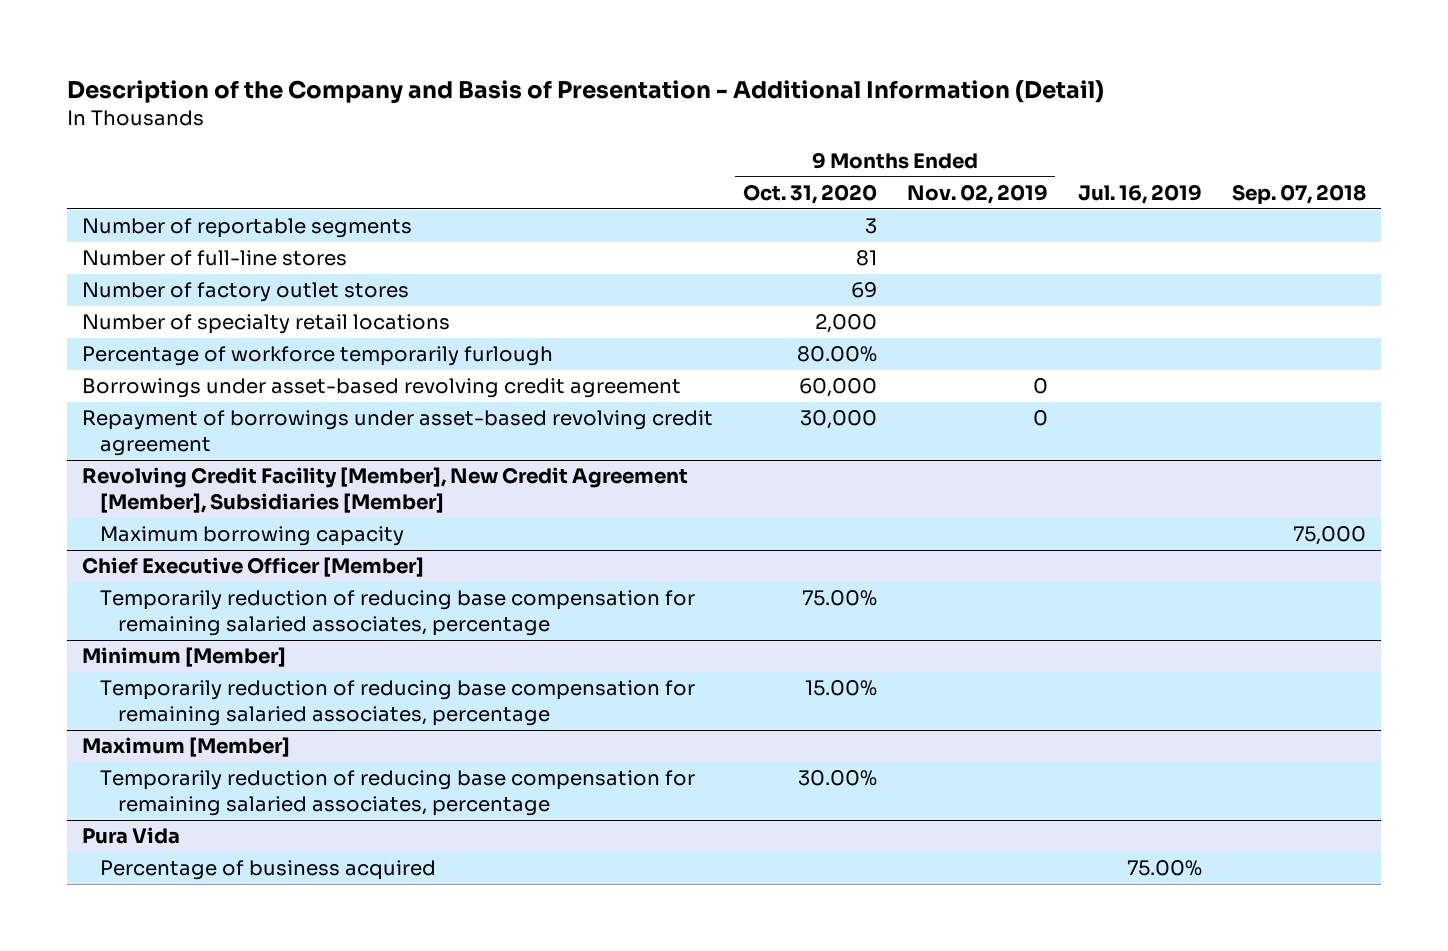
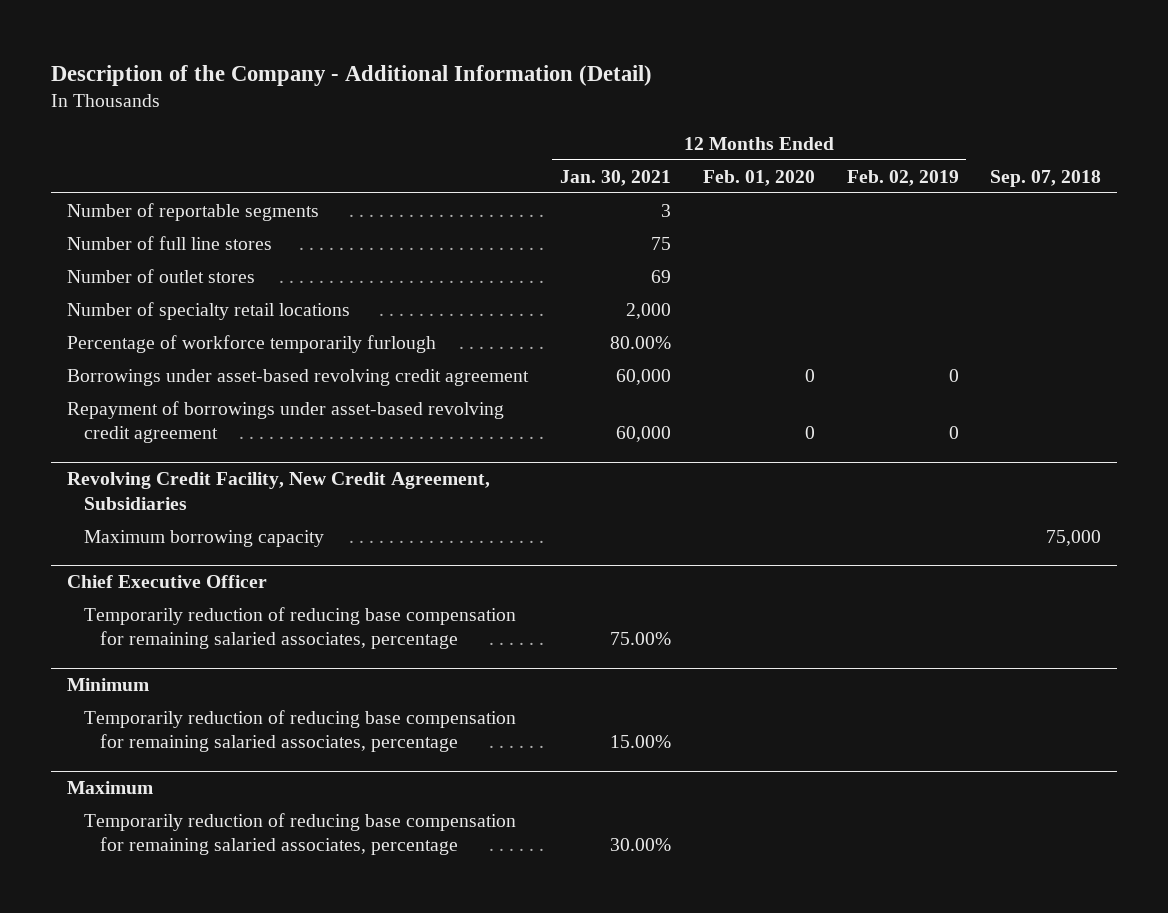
- Description of the Company and Basis of Presentation - Additional Information (Detail)
+ Description of the Company - Additional Information (Detail)
- | 9 Months Ended Oct. 31, 2020 | 9 Months Ended Nov. 02, 2019 | Jul. 16, 2019 | Sep. 07, 2018
+ | 12 Months Ended Jan. 30, 2021 | 12 Months Ended Feb. 01, 2020 | 12 Months Ended Feb. 02, 2019 | Sep. 07, 2018
- Number of full-line stores | 81 | | |
- Number of factory outlet stores | 69 | | |
+ Number of full line stores | 75 | | |
+ Number of outlet stores | 69 | | |
- Revolving Credit Facility [Member], New Credit Agreement [Member], Subsidiaries [Member]
+ Revolving Credit Facility, New Credit Agreement, Subsidiaries
- Chief Executive Officer [Member]
+ Chief Executive Officer
- Minimum [Member]
+ Minimum
- Maximum [Member]
+ Maximum
- Pura Vida
- Percentage of business acquired | | | 75.00% |

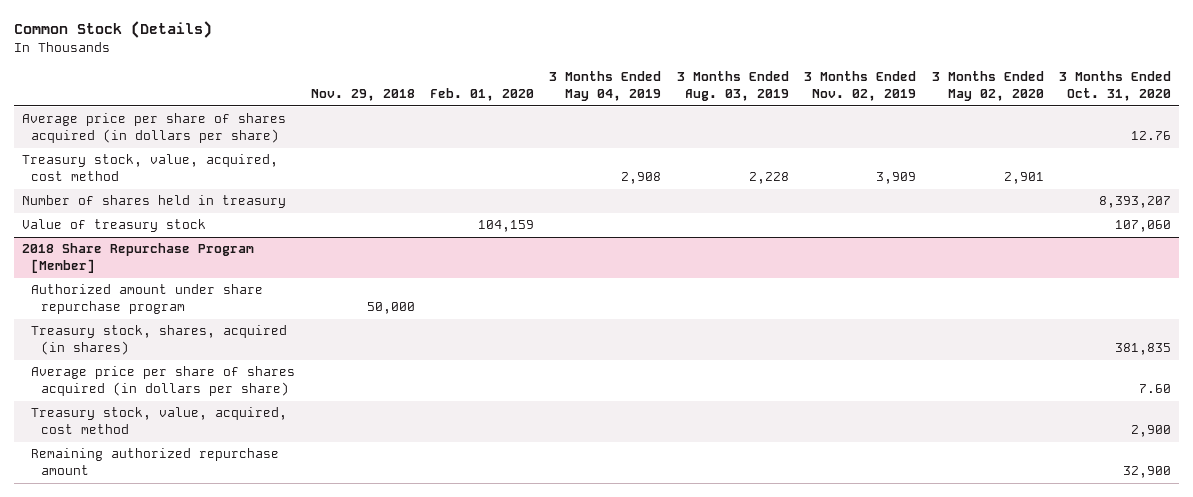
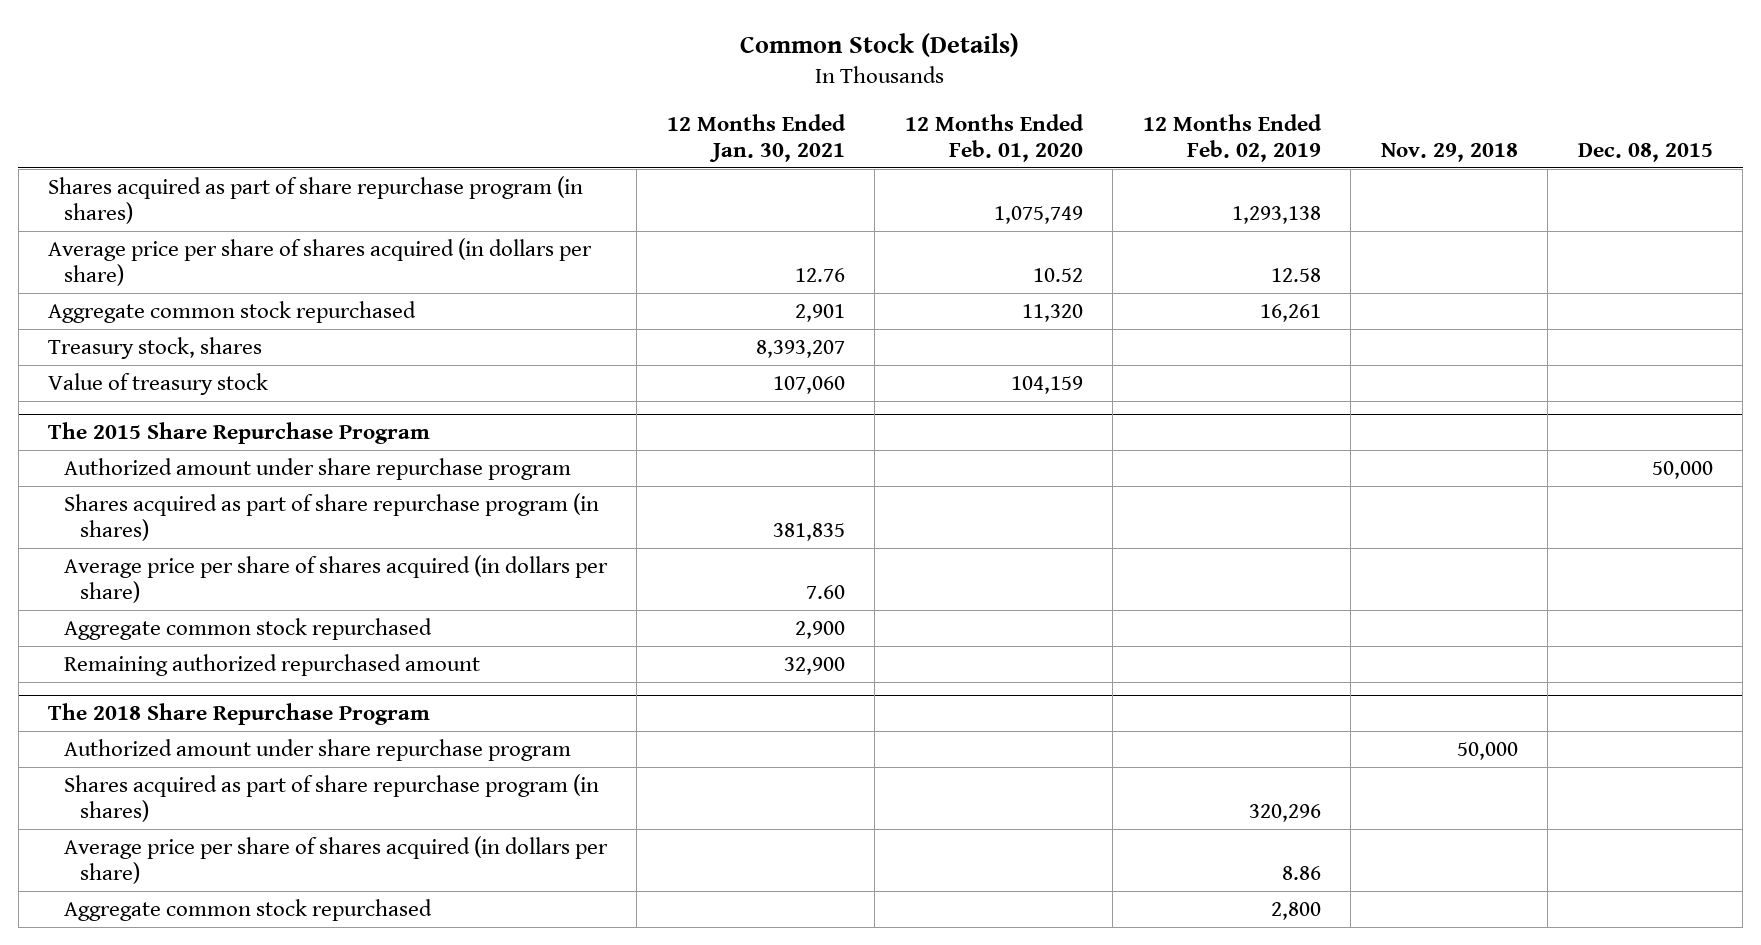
- | Nov. 29, 2018 | Feb. 01, 2020 | 3 Months Ended May 04, 2019 | 3 Months Ended Aug. 03, 2019 | 3 Months Ended Nov. 02, 2019 | 3 Months Ended May 02, 2020 | 3 Months Ended Oct. 31, 2020
+ | 12 Months Ended Jan. 30, 2021 | 12 Months Ended Feb. 01, 2020 | 12 Months Ended Feb. 02, 2019 | Nov. 29, 2018 | Dec. 08, 2015
+ Shares acquired as part of share repurchase program (in shares) | | 1,075,749 | 1,293,138 | |
- Treasury stock, value, acquired, cost method | | | 2,908 | 2,228 | 3,909 | 2,901 |
- Number of shares held in treasury | | | | | | | 8,393,207
+ Aggregate common stock repurchased | 2,901 | 11,320 | 16,261 | |
+ Treasury stock, shares | 8,393,207 | | | |
- 2018 Share Repurchase Program [Member]
+ The 2015 Share Repurchase Program
+ Authorized amount under share repurchase program | | | | | 50,000
+ Shares acquired as part of share repurchase program (in shares) | 381,835 | | | |
+ Average price per share of shares acquired (in dollars per share) | 7.60 | | | |
+ Aggregate common stock repurchased | 2,900 | | | |
+ Remaining authorized repurchased amount | 32,900 | | | |
+ The 2018 Share Repurchase Program
- Treasury stock, shares, acquired (in shares) | | | | | | | 381,835
+ Shares acquired as part of share repurchase program (in shares) | | | 320,296 | |
- Treasury stock, value, acquired, cost method | | | | | | | 2,900
- Remaining authorized repurchase amount | | | | | | | 32,900
+ Aggregate common stock repurchased | | | 2,800 | |

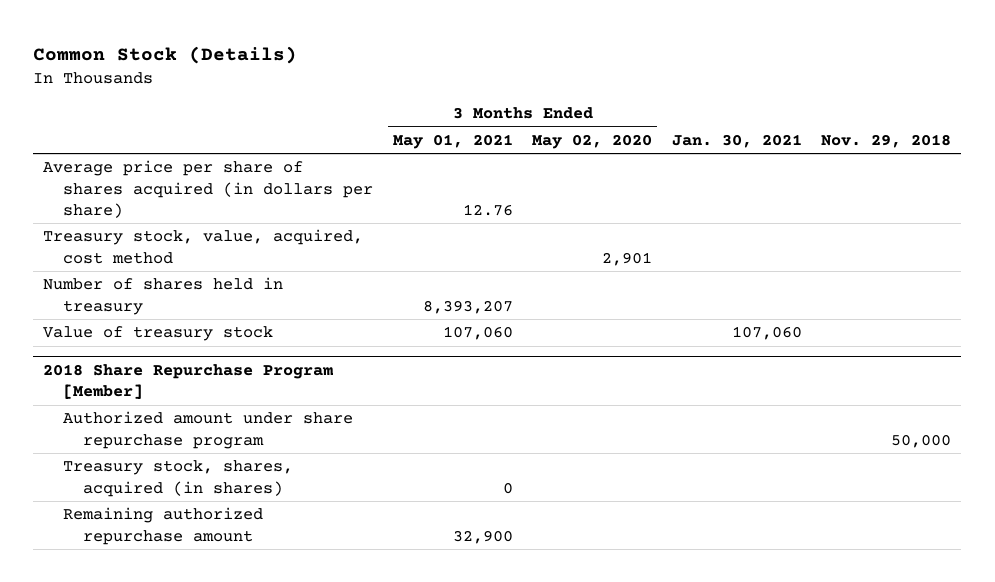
- | 12 Months Ended Jan. 30, 2021 | 12 Months Ended Feb. 01, 2020 | 12 Months Ended Feb. 02, 2019 | Nov. 29, 2018 | Dec. 08, 2015
+ | 3 Months Ended May 01, 2021 | 3 Months Ended May 02, 2020 | Jan. 30, 2021 | Nov. 29, 2018
- Shares acquired as part of share repurchase program (in shares) | | 1,075,749 | 1,293,138 | |
- Aggregate common stock repurchased | 2,901 | 11,320 | 16,261 | |
- Treasury stock, shares | 8,393,207 | | | |
+ Treasury stock, value, acquired, cost method | | 2,901 | |
+ Number of shares held in treasury | 8,393,207 | | |
- The 2015 Share Repurchase Program
- Authorized amount under share repurchase program | | | | | 50,000
- Shares acquired as part of share repurchase program (in shares) | 381,835 | | | |
- Average price per share of shares acquired (in dollars per share) | 7.60 | | | |
- Aggregate common stock repurchased | 2,900 | | | |
- Remaining authorized repurchased amount | 32,900 | | | |
- The 2018 Share Repurchase Program
+ 2018 Share Repurchase Program [Member]
- Shares acquired as part of share repurchase program (in shares) | | | 320,296 | |
- Average price per share of shares acquired (in dollars per share) | | | 8.86 | |
- Aggregate common stock repurchased | | | 2,800 | |
+ Treasury stock, shares, acquired (in shares) | 0 | | |
+ Remaining authorized repurchase amount | 32,900 | | |

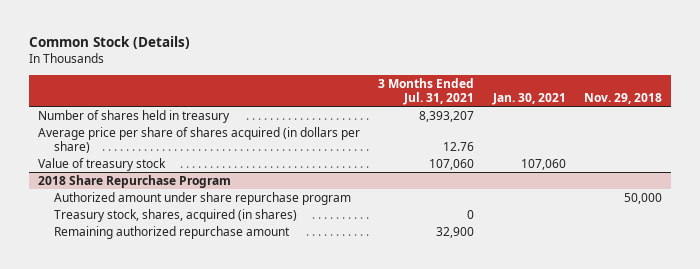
- | 3 Months Ended May 01, 2021 | 3 Months Ended May 02, 2020 | Jan. 30, 2021 | Nov. 29, 2018
+ | 3 Months Ended Jul. 31, 2021 | Jan. 30, 2021 | Nov. 29, 2018
- Treasury stock, value, acquired, cost method | | 2,901 | |
moved down: Average price per share of shares acquired (in dollars per share) | 12.76 | |
- 2018 Share Repurchase Program [Member]
+ 2018 Share Repurchase Program

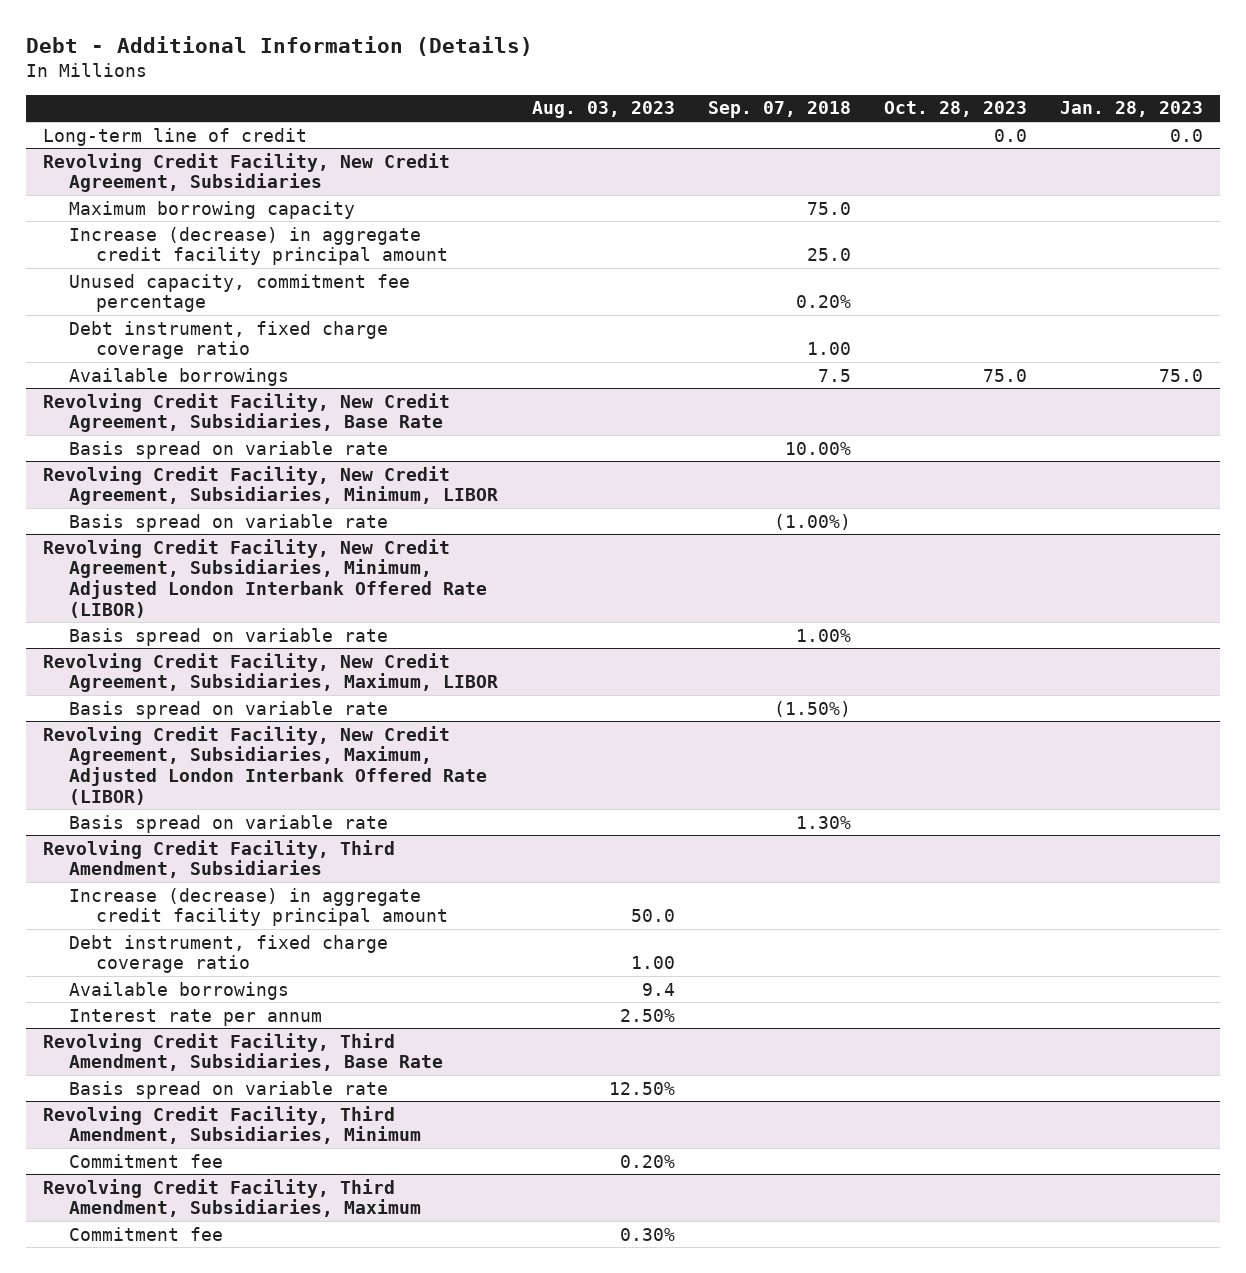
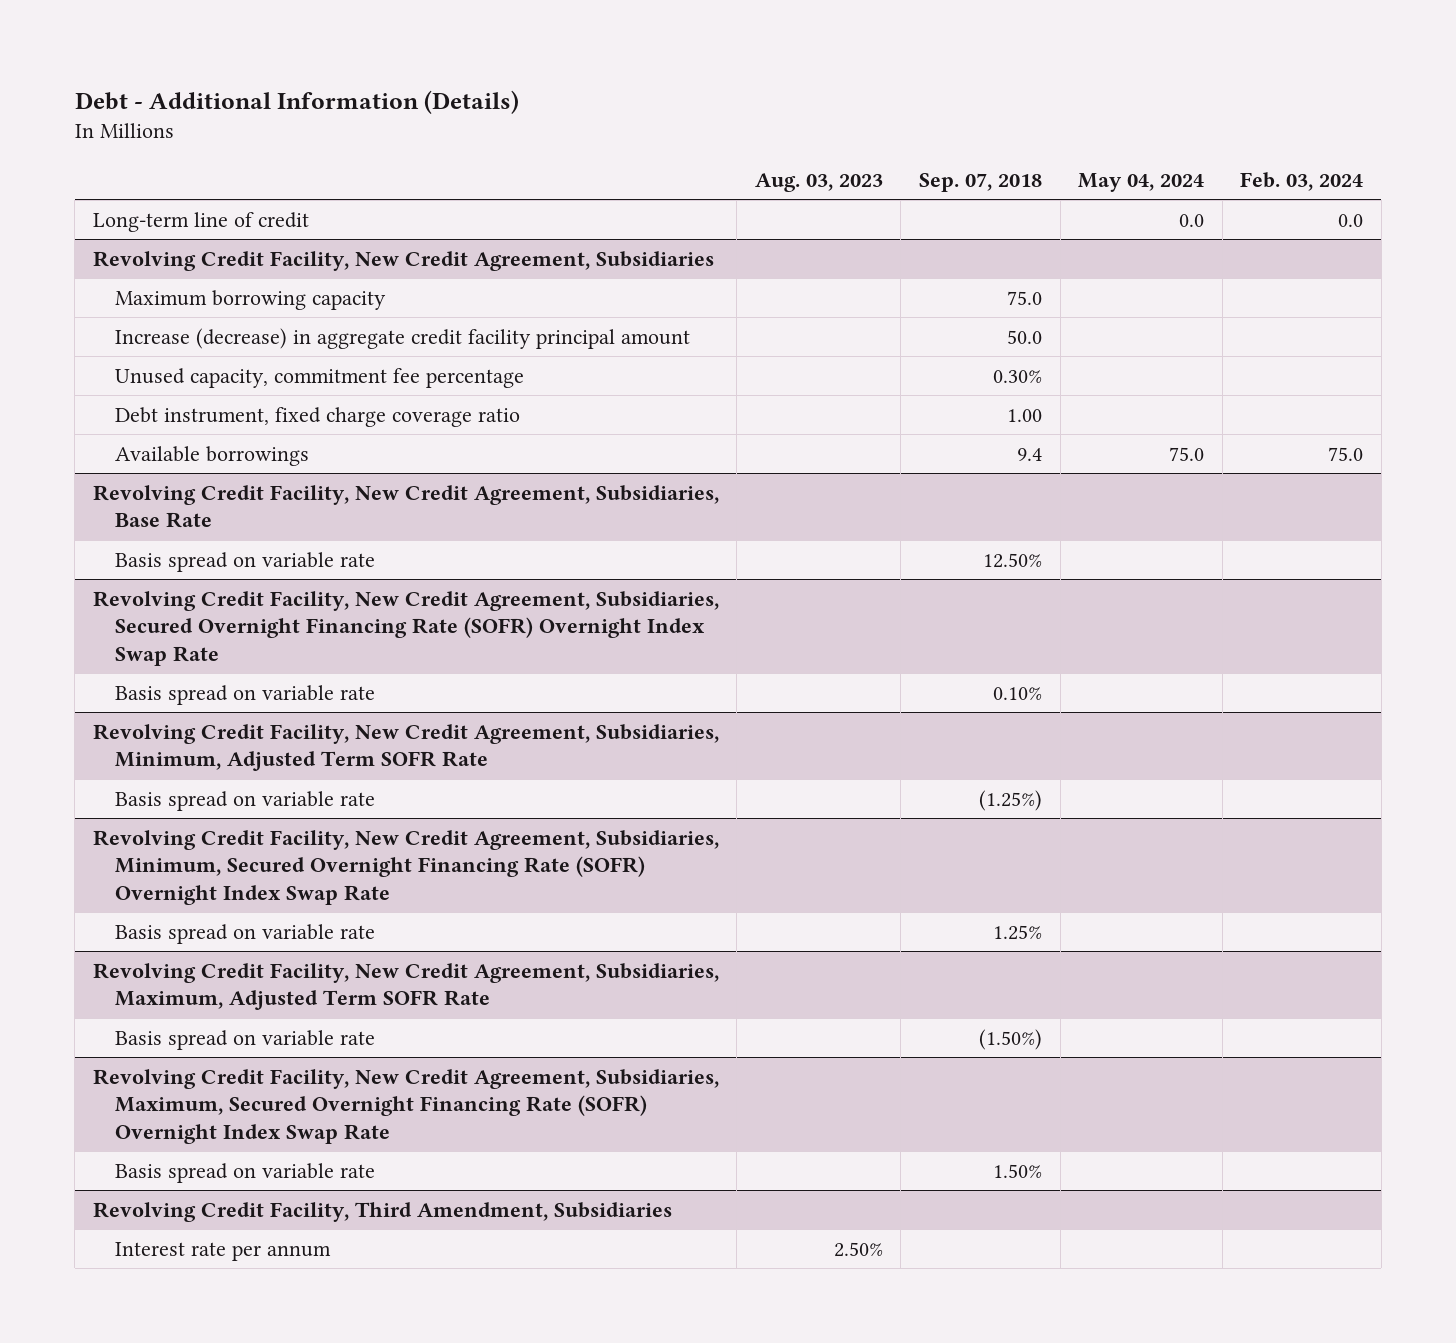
- | Aug. 03, 2023 | Sep. 07, 2018 | Oct. 28, 2023 | Jan. 28, 2023
+ | Aug. 03, 2023 | Sep. 07, 2018 | May 04, 2024 | Feb. 03, 2024
@ Revolving Credit Facility, New Credit Agreement, Subsidiaries
- Increase (decrease) in aggregate credit facility principal amount | | 25.0 | |
- Unused capacity, commitment fee percentage | | 0.20% | |
+ Increase (decrease) in aggregate credit facility principal amount | | 50.0 | |
+ Unused capacity, commitment fee percentage | | 0.30% | |
- Available borrowings | | 7.5 | 75.0 | 75.0
+ Available borrowings | | 9.4 | 75.0 | 75.0
@ Revolving Credit Facility, New Credit Agreement, Subsidiaries, Base Rate
- Basis spread on variable rate | | 10.00% | |
- Revolving Credit Facility, New Credit Agreement, Subsidiaries, Minimum, LIBOR
- Basis spread on variable rate | | (1.00%) | |
- Revolving Credit Facility, New Credit Agreement, Subsidiaries, Minimum, Adjusted London Interbank Offered Rate (LIBOR)
- Basis spread on variable rate | | 1.00% | |
- Revolving Credit Facility, New Credit Agreement, Subsidiaries, Maximum, LIBOR
- Basis spread on variable rate | | (1.50%) | |
- Revolving Credit Facility, New Credit Agreement, Subsidiaries, Maximum, Adjusted London Interbank Offered Rate (LIBOR)
- Basis spread on variable rate | | 1.30% | |
@ Revolving Credit Facility, New Credit Agreement, Subsidiaries, Base Rate
+ Basis spread on variable rate | | 12.50% | |
+ Revolving Credit Facility, New Credit Agreement, Subsidiaries, Secured Overnight Financing Rate (SOFR) Overnight Index Swap Rate
+ Basis spread on variable rate | | 0.10% | |
+ Revolving Credit Facility, New Credit Agreement, Subsidiaries, Minimum, Adjusted Term SOFR Rate
+ Basis spread on variable rate | | (1.25%) | |
+ Revolving Credit Facility, New Credit Agreement, Subsidiaries, Minimum, Secured Overnight Financing Rate (SOFR) Overnight Index Swap Rate
+ Basis spread on variable rate | | 1.25% | |
+ Revolving Credit Facility, New Credit Agreement, Subsidiaries, Maximum, Adjusted Term SOFR Rate
+ Basis spread on variable rate | | (1.50%) | |
+ Revolving Credit Facility, New Credit Agreement, Subsidiaries, Maximum, Secured Overnight Financing Rate (SOFR) Overnight Index Swap Rate
+ Basis spread on variable rate | | 1.50% | |
@ Revolving Credit Facility, Third Amendment, Subsidiaries
- Increase (decrease) in aggregate credit facility principal amount | 50.0 | | |
- Debt instrument, fixed charge coverage ratio | 1.00 | | |
- Available borrowings | 9.4 | | |
- Revolving Credit Facility, Third Amendment, Subsidiaries, Base Rate
- Basis spread on variable rate | 12.50% | | |
- Revolving Credit Facility, Third Amendment, Subsidiaries, Minimum
- Commitment fee | 0.20% | | |
- Revolving Credit Facility, Third Amendment, Subsidiaries, Maximum
- Commitment fee | 0.30% | | |

